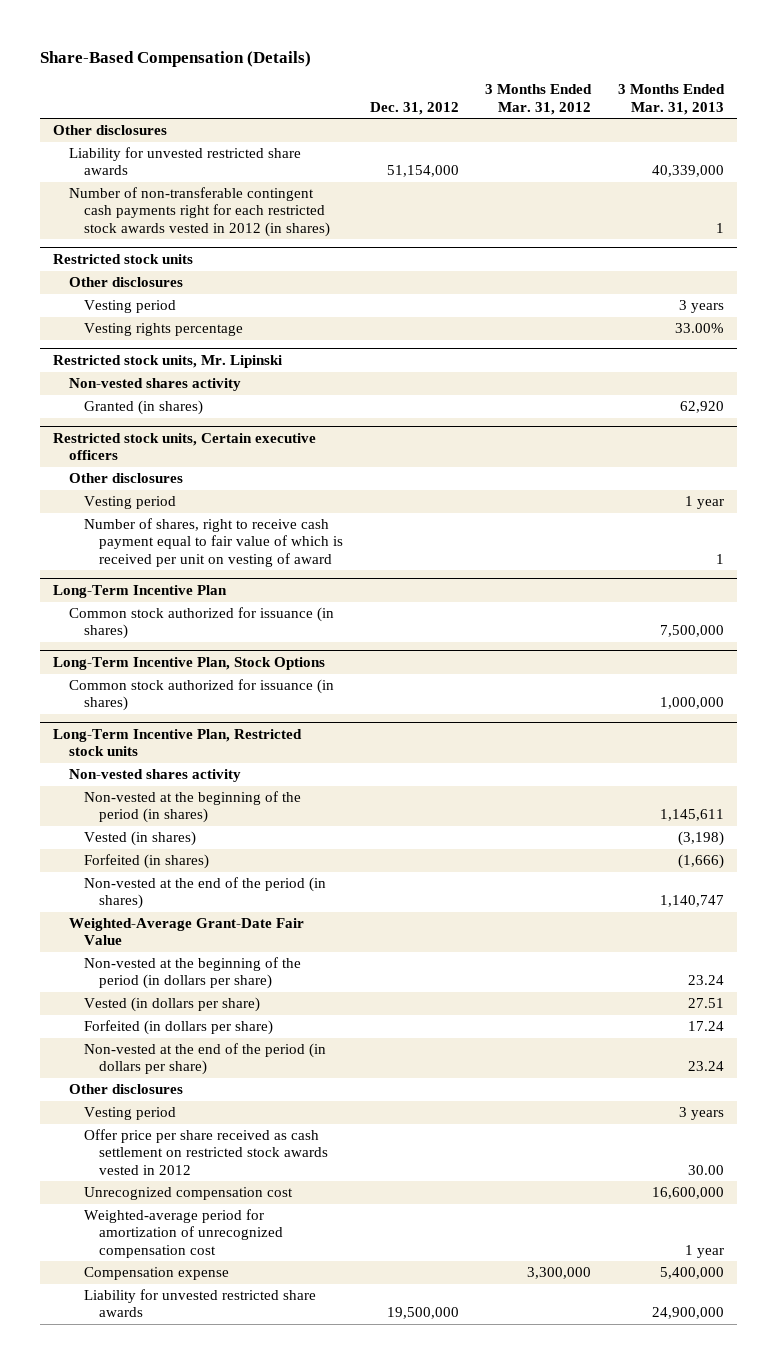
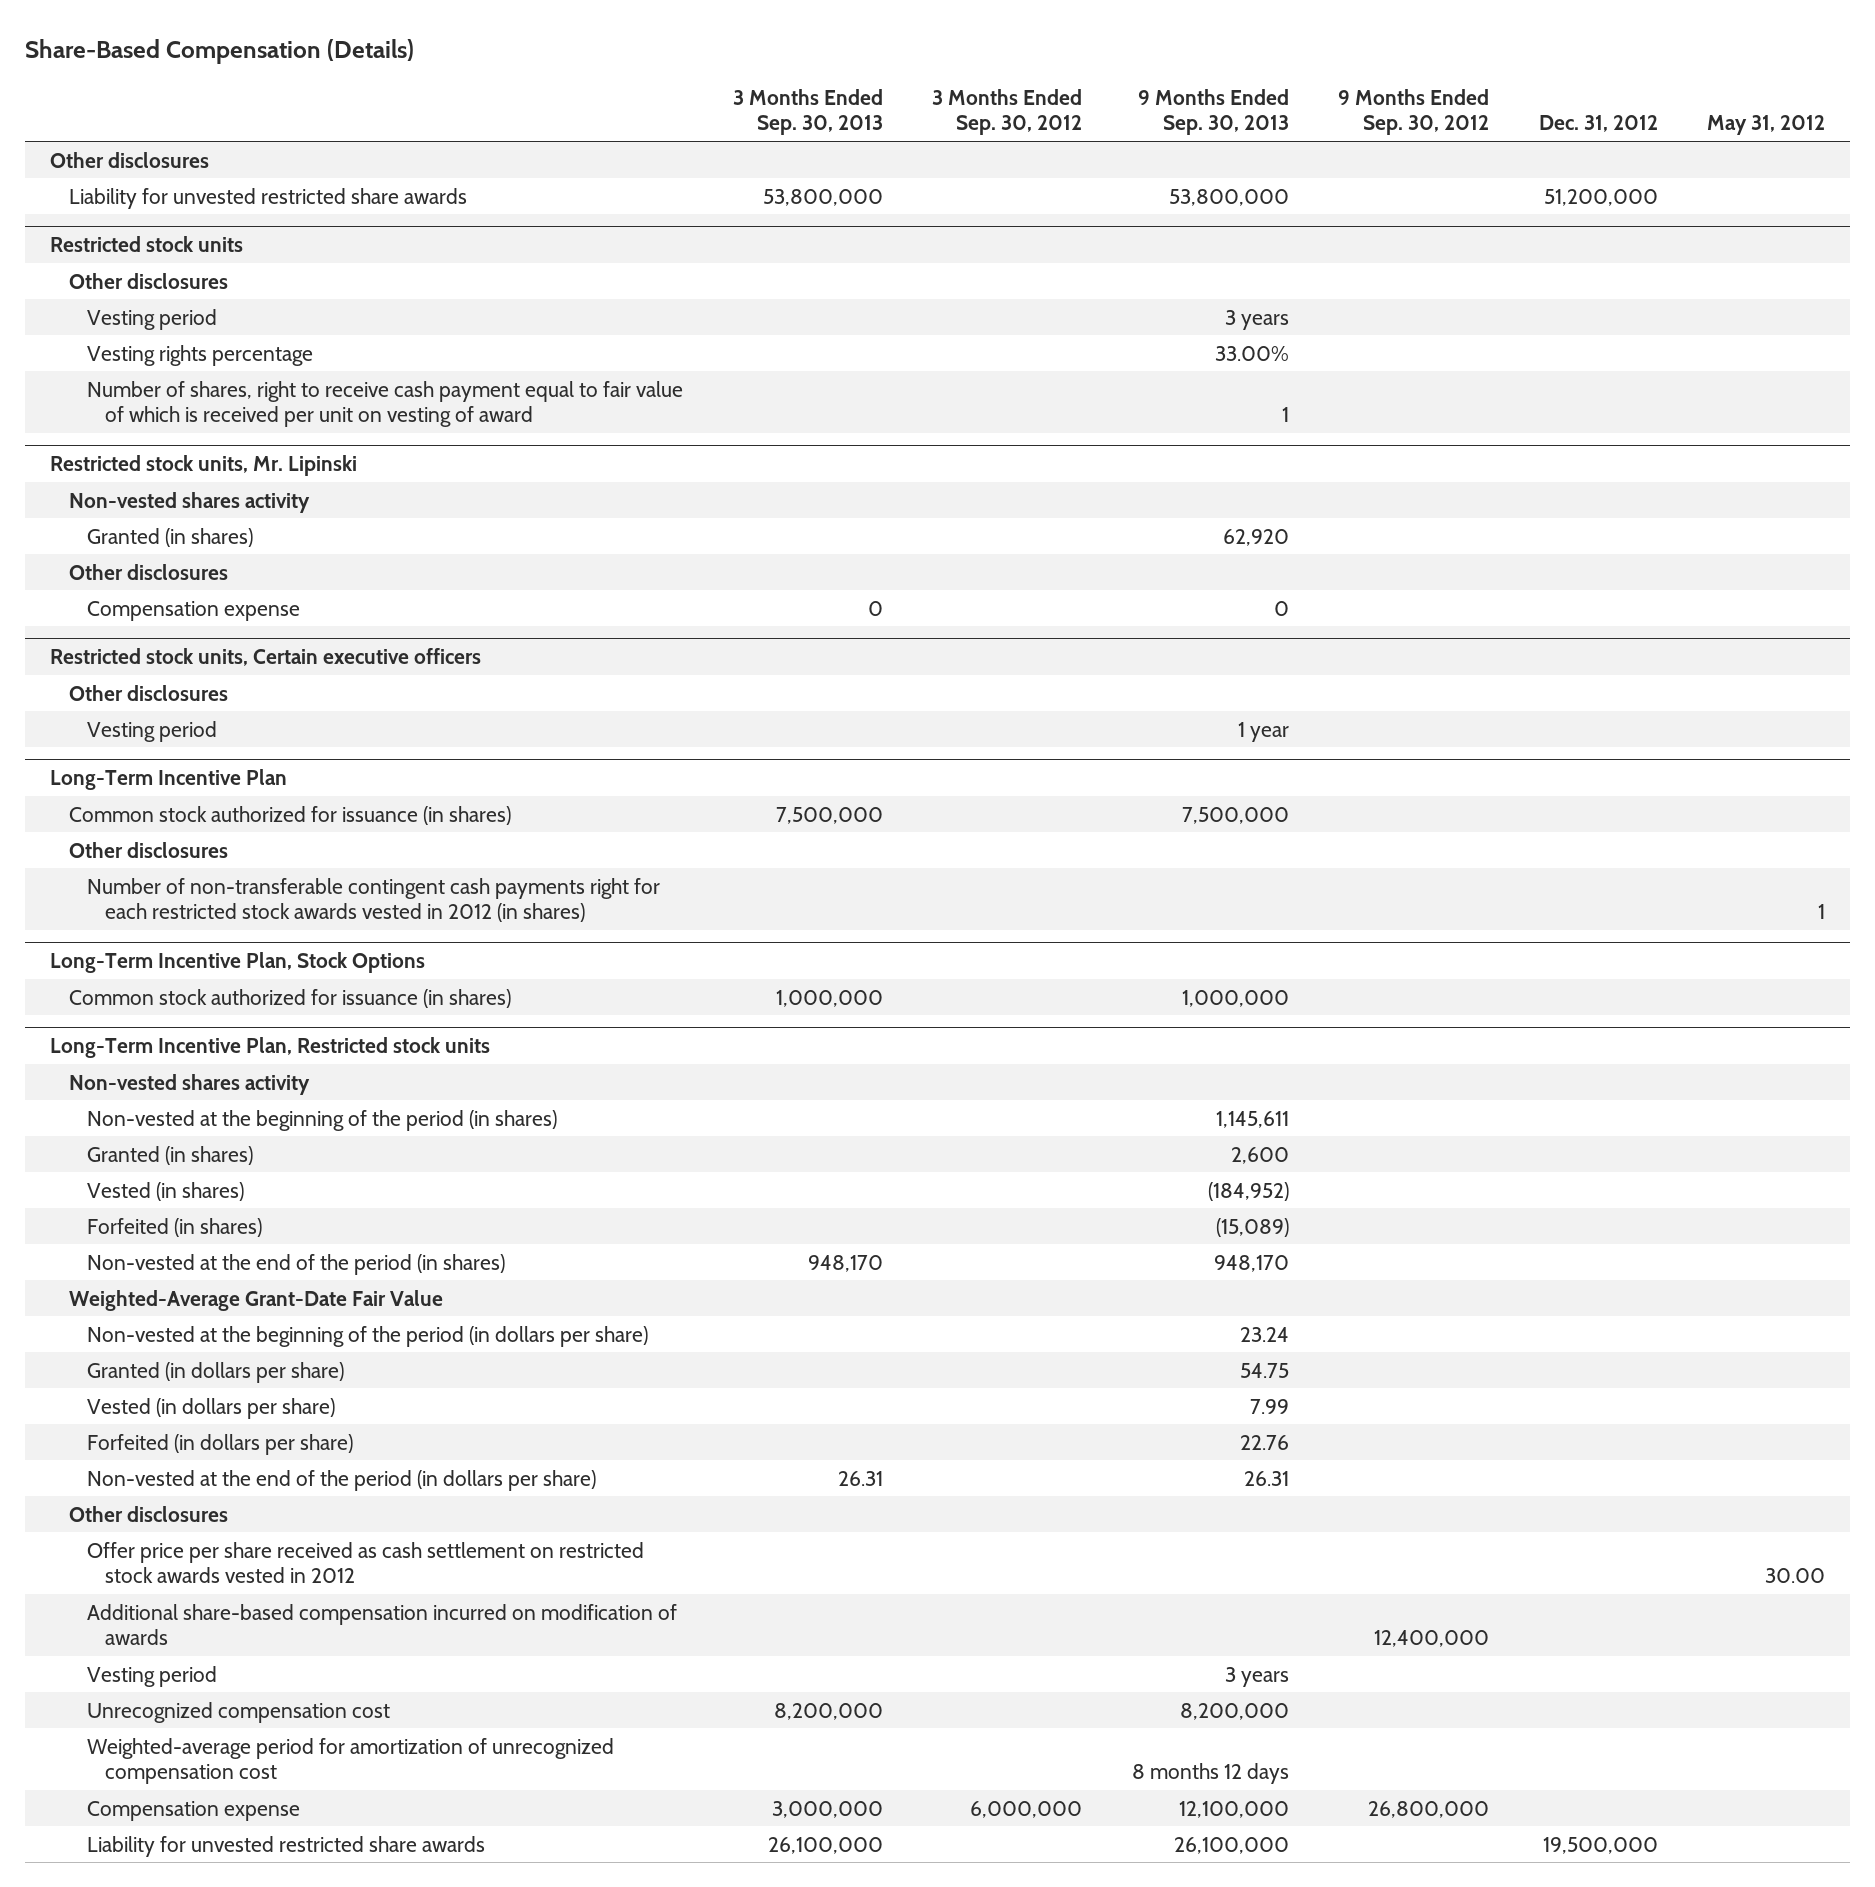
- | Dec. 31, 2012 | 3 Months Ended Mar. 31, 2012 | 3 Months Ended Mar. 31, 2013
+ | 3 Months Ended Sep. 30, 2013 | 3 Months Ended Sep. 30, 2012 | 9 Months Ended Sep. 30, 2013 | 9 Months Ended Sep. 30, 2012 | Dec. 31, 2012 | May 31, 2012
- Liability for unvested restricted share awards | 51,154,000 | | 40,339,000
- Number of non-transferable contingent cash payments right for each restricted stock awards vested in 2012 (in shares) | | | 1
+ Liability for unvested restricted share awards | 53,800,000 | | 53,800,000 | | 51,200,000 |
@ Restricted stock units
+ Number of shares, right to receive cash payment equal to fair value of which is received per unit on vesting of award | | | 1 | | |
@ Restricted stock units, Mr. Lipinski
+ Other disclosures
+ Compensation expense | 0 | | 0 | | |
@ Restricted stock units, Certain executive officers
- Number of shares, right to receive cash payment equal to fair value of which is received per unit on vesting of award | | | 1
@ Long-Term Incentive Plan
+ Other disclosures
+ Number of non-transferable contingent cash payments right for each restricted stock awards vested in 2012 (in shares) | | | | | | 1
@ Long-Term Incentive Plan, Restricted stock units
+ Granted (in shares) | | | 2,600 | | |
+ Granted (in dollars per share) | | | 54.75 | | |
+ Additional share-based compensation incurred on modification of awards | | | | 12,400,000 | |
moved down: Vesting period | | | 3 years | | |

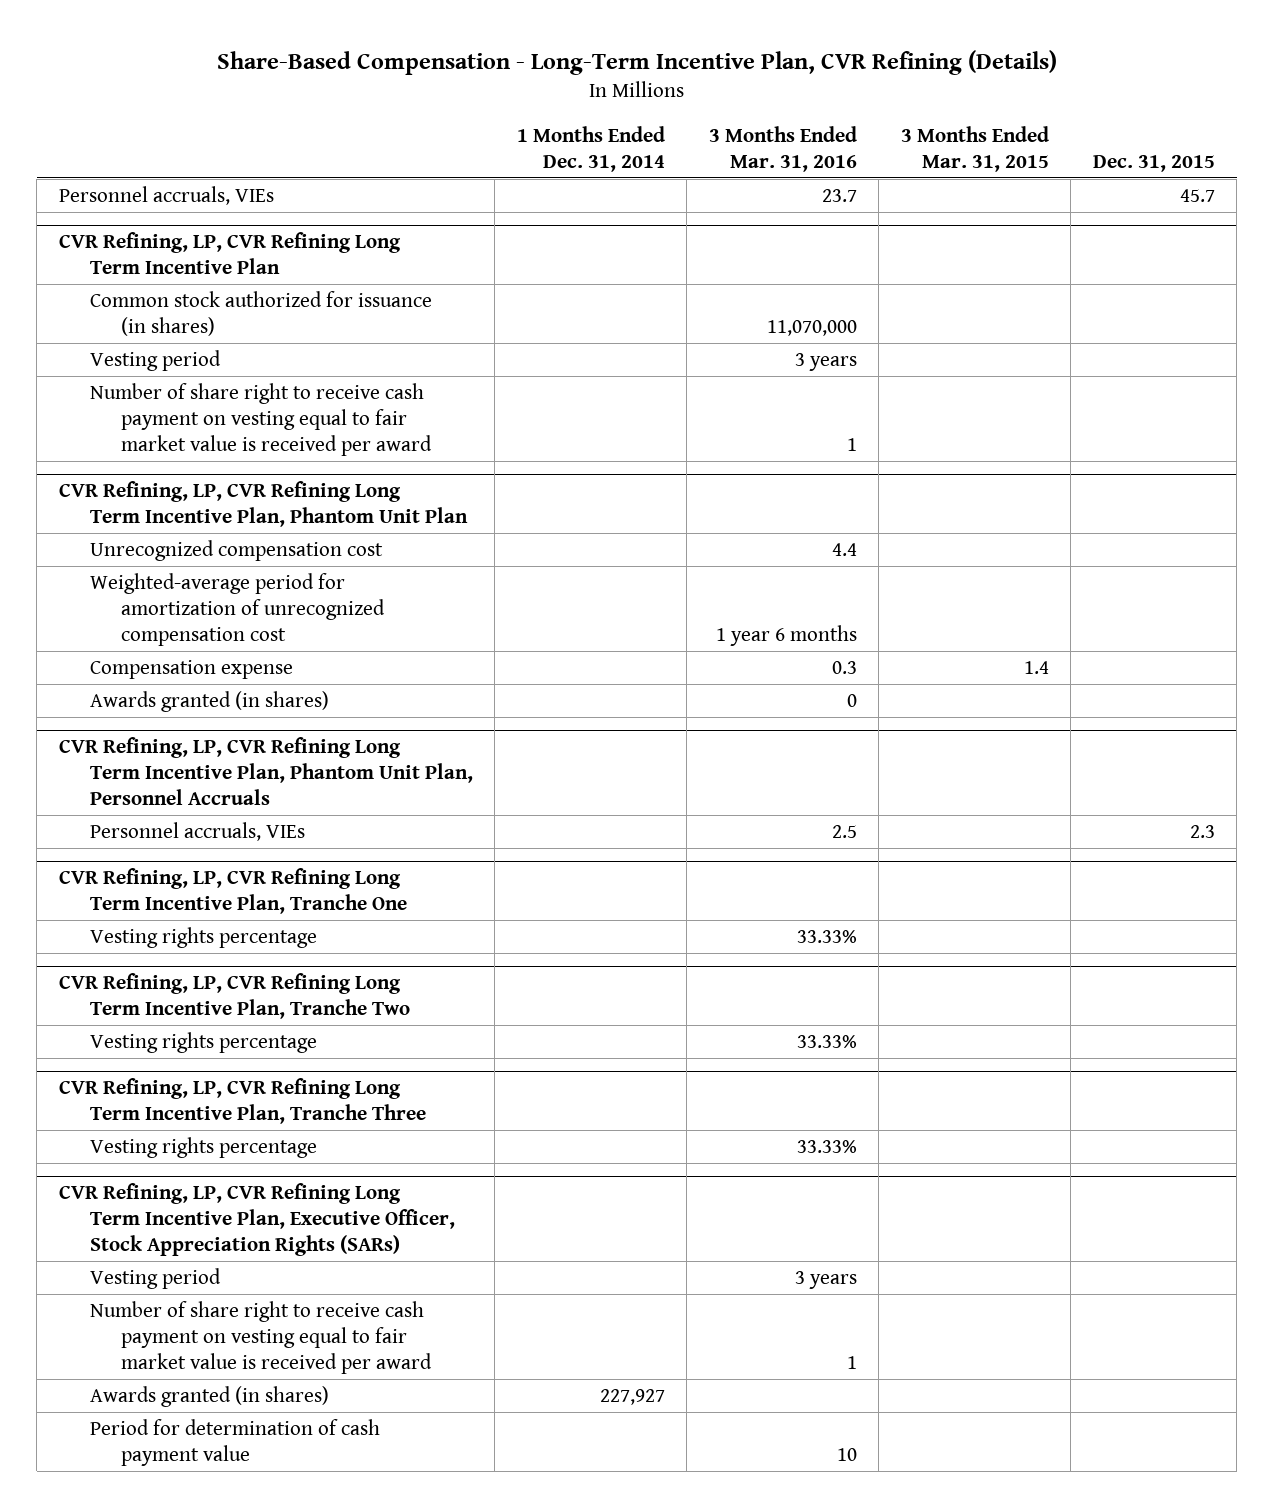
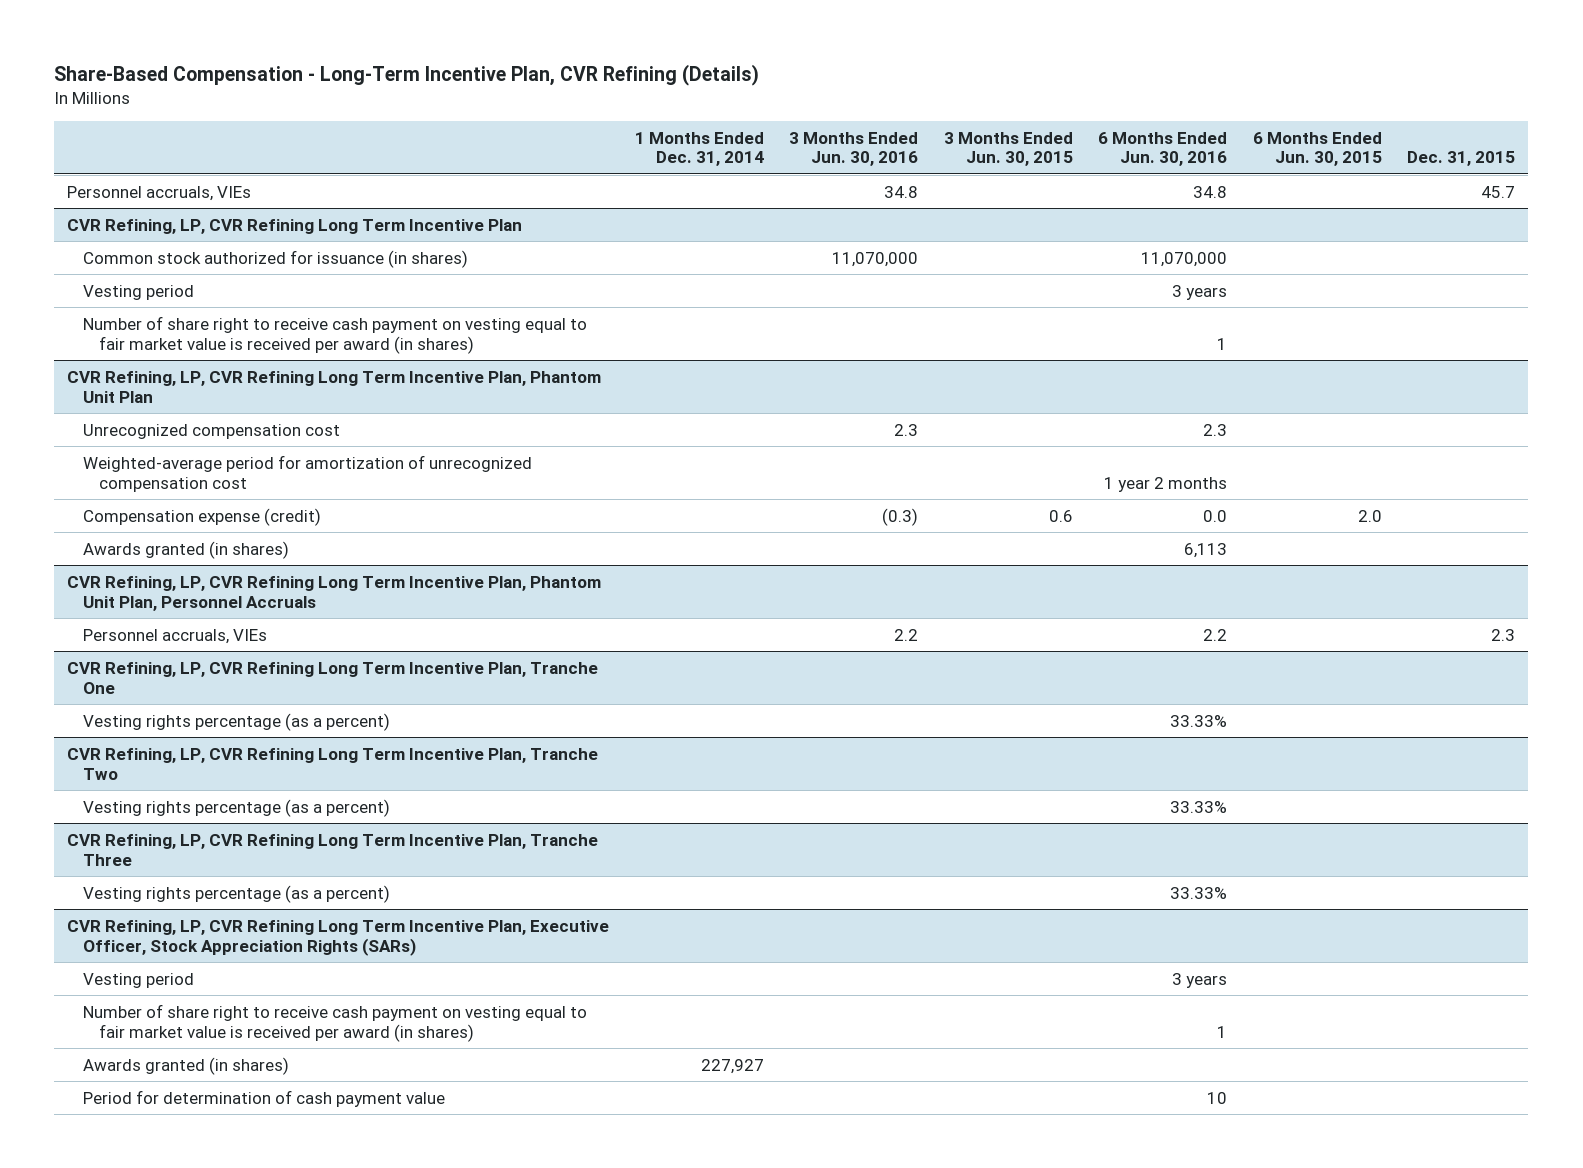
- | 1 Months Ended Dec. 31, 2014 | 3 Months Ended Mar. 31, 2016 | 3 Months Ended Mar. 31, 2015 | Dec. 31, 2015
+ | 1 Months Ended Dec. 31, 2014 | 3 Months Ended Jun. 30, 2016 | 3 Months Ended Jun. 30, 2015 | 6 Months Ended Jun. 30, 2016 | 6 Months Ended Jun. 30, 2015 | Dec. 31, 2015
@ CVR Refining, LP, CVR Refining Long Term Incentive Plan
- Number of share right to receive cash payment on vesting equal to fair market value is received per award | | 1 | |
+ Number of share right to receive cash payment on vesting equal to fair market value is received per award (in shares) | | | | 1 | |
@ CVR Refining, LP, CVR Refining Long Term Incentive Plan, Phantom Unit Plan
- Compensation expense | | 0.3 | 1.4 |
+ Compensation expense (credit) | | (0.3) | 0.6 | 0.0 | 2.0 |
@ CVR Refining, LP, CVR Refining Long Term Incentive Plan, Tranche One
- Vesting rights percentage | | 33.33% | |
+ Vesting rights percentage (as a percent) | | | | 33.33% | |
@ CVR Refining, LP, CVR Refining Long Term Incentive Plan, Tranche Two
- Vesting rights percentage | | 33.33% | |
+ Vesting rights percentage (as a percent) | | | | 33.33% | |
@ CVR Refining, LP, CVR Refining Long Term Incentive Plan, Tranche Three
- Vesting rights percentage | | 33.33% | |
+ Vesting rights percentage (as a percent) | | | | 33.33% | |
@ CVR Refining, LP, CVR Refining Long Term Incentive Plan, Executive Officer, Stock Appreciation Rights (SARs)
- Number of share right to receive cash payment on vesting equal to fair market value is received per award | | 1 | |
+ Number of share right to receive cash payment on vesting equal to fair market value is received per award (in shares) | | | | 1 | |

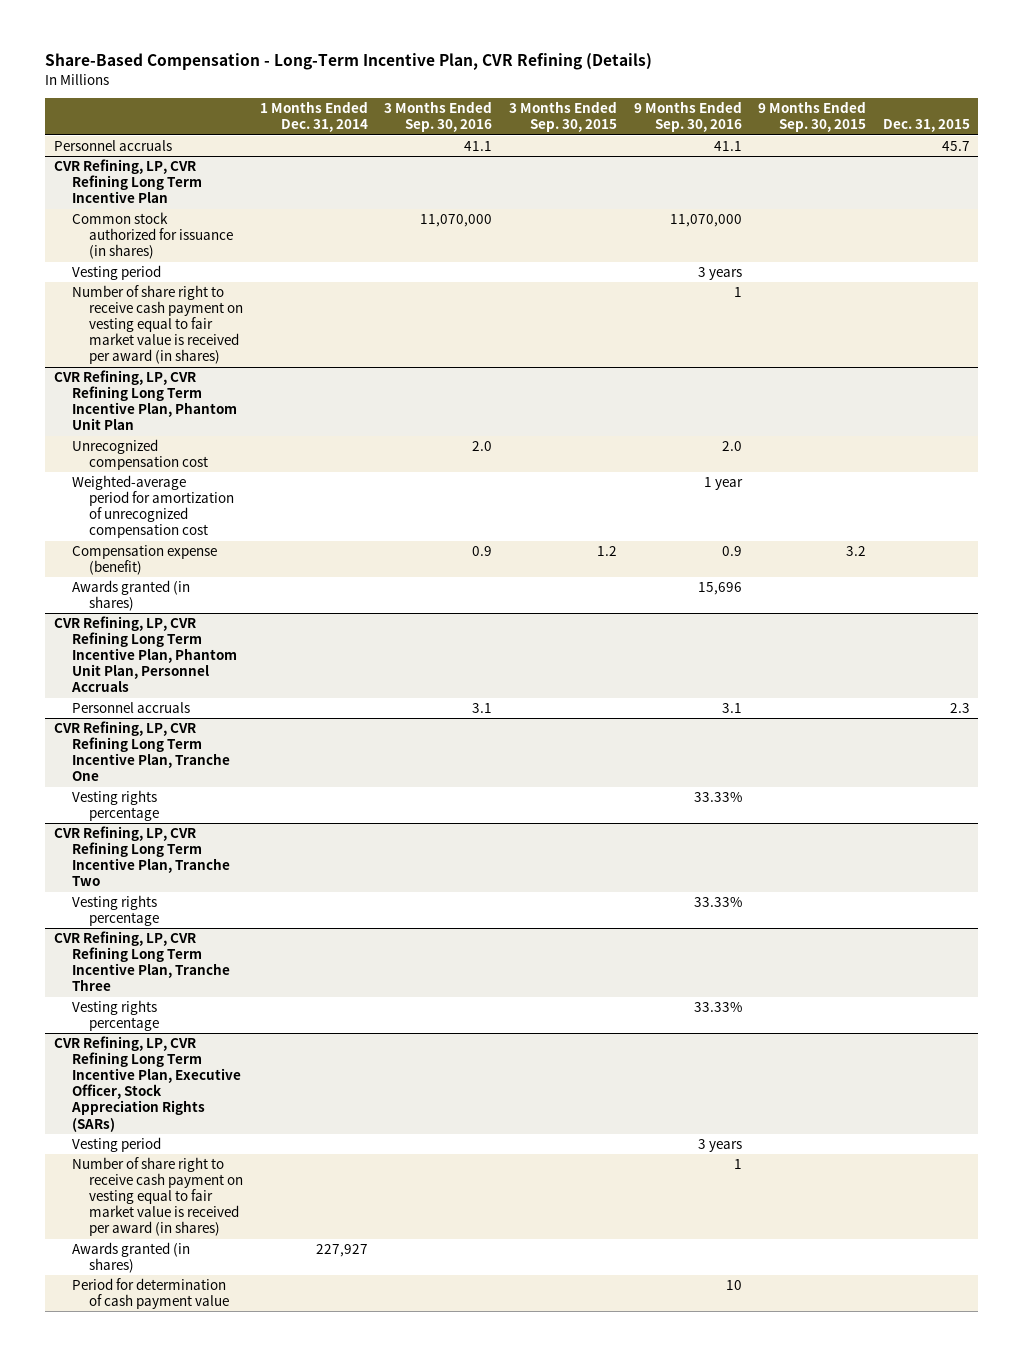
- | 1 Months Ended Dec. 31, 2014 | 3 Months Ended Jun. 30, 2016 | 3 Months Ended Jun. 30, 2015 | 6 Months Ended Jun. 30, 2016 | 6 Months Ended Jun. 30, 2015 | Dec. 31, 2015
+ | 1 Months Ended Dec. 31, 2014 | 3 Months Ended Sep. 30, 2016 | 3 Months Ended Sep. 30, 2015 | 9 Months Ended Sep. 30, 2016 | 9 Months Ended Sep. 30, 2015 | Dec. 31, 2015
- Personnel accruals, VIEs | | 34.8 | | 34.8 | | 45.7
+ Personnel accruals | | 41.1 | | 41.1 | | 45.7
@ CVR Refining, LP, CVR Refining Long Term Incentive Plan, Phantom Unit Plan
- Compensation expense (credit) | | (0.3) | 0.6 | 0.0 | 2.0 |
+ Compensation expense (benefit) | | 0.9 | 1.2 | 0.9 | 3.2 |
@ CVR Refining, LP, CVR Refining Long Term Incentive Plan, Phantom Unit Plan, Personnel Accruals
- Personnel accruals, VIEs | | 2.2 | | 2.2 | | 2.3
+ Personnel accruals | | 3.1 | | 3.1 | | 2.3
@ CVR Refining, LP, CVR Refining Long Term Incentive Plan, Tranche One
- Vesting rights percentage (as a percent) | | | | 33.33% | |
+ Vesting rights percentage | | | | 33.33% | |
@ CVR Refining, LP, CVR Refining Long Term Incentive Plan, Tranche Two
- Vesting rights percentage (as a percent) | | | | 33.33% | |
+ Vesting rights percentage | | | | 33.33% | |
@ CVR Refining, LP, CVR Refining Long Term Incentive Plan, Tranche Three
- Vesting rights percentage (as a percent) | | | | 33.33% | |
+ Vesting rights percentage | | | | 33.33% | |

